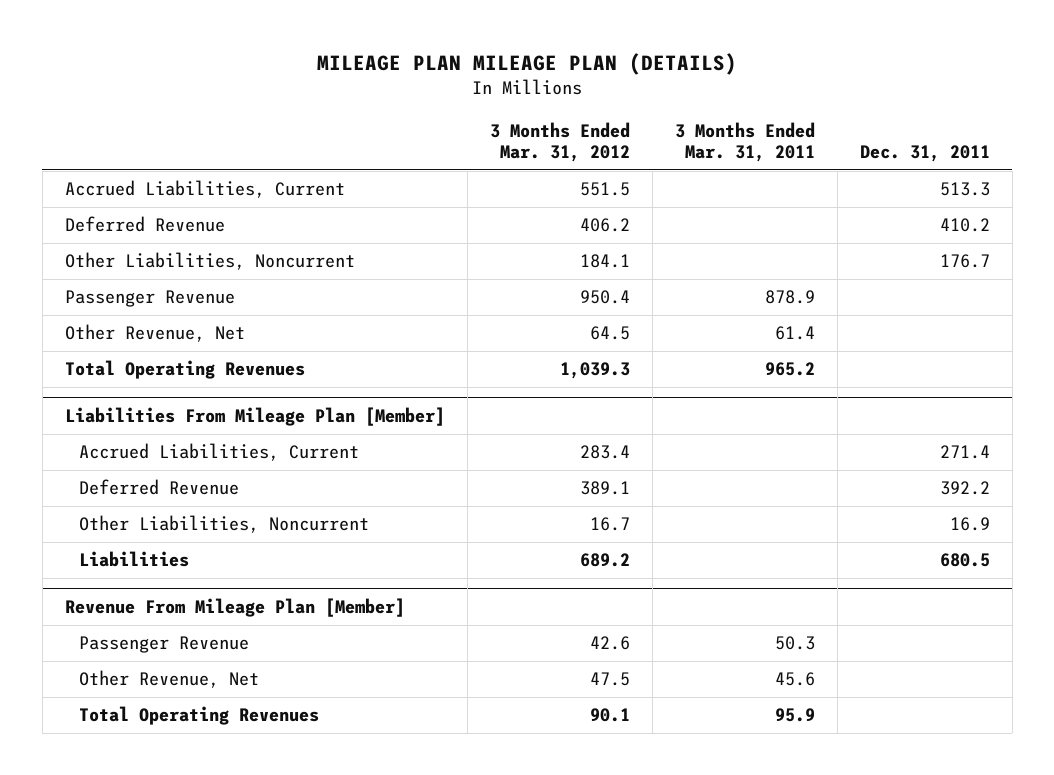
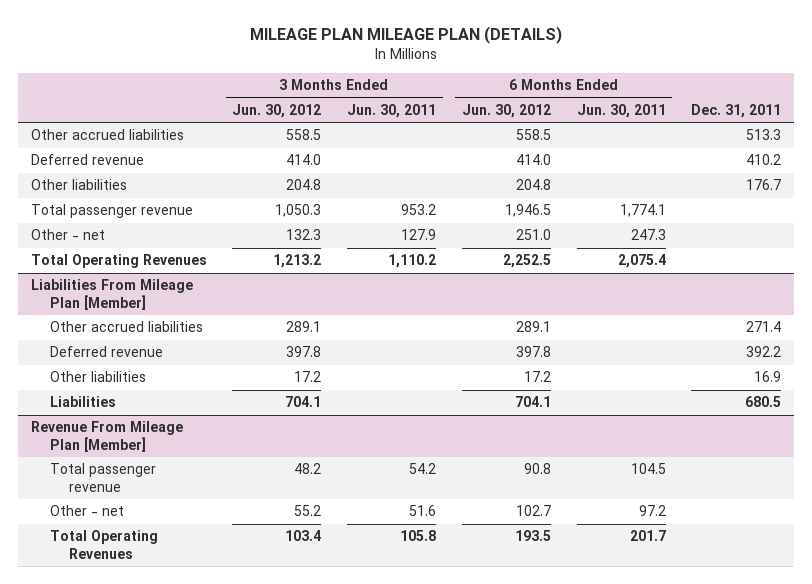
- | 3 Months Ended Mar. 31, 2012 | 3 Months Ended Mar. 31, 2011 | Dec. 31, 2011
+ | 3 Months Ended Jun. 30, 2012 | 3 Months Ended Jun. 30, 2011 | 6 Months Ended Jun. 30, 2012 | 6 Months Ended Jun. 30, 2011 | Dec. 31, 2011
- Accrued Liabilities, Current | 551.5 | | 513.3
- Deferred Revenue | 406.2 | | 410.2
- Other Liabilities, Noncurrent | 184.1 | | 176.7
- Passenger Revenue | 950.4 | 878.9 |
- Other Revenue, Net | 64.5 | 61.4 |
+ Other accrued liabilities | 558.5 | | 558.5 | | 513.3
+ Deferred revenue | 414.0 | | 414.0 | | 410.2
+ Other liabilities | 204.8 | | 204.8 | | 176.7
+ Total passenger revenue | 1,050.3 | 953.2 | 1,946.5 | 1,774.1 |
+ Other - net | 132.3 | 127.9 | 251.0 | 247.3 |
@ Liabilities From Mileage Plan [Member]
- Accrued Liabilities, Current | 283.4 | | 271.4
- Deferred Revenue | 389.1 | | 392.2
- Other Liabilities, Noncurrent | 16.7 | | 16.9
+ Other accrued liabilities | 289.1 | | 289.1 | | 271.4
+ Deferred revenue | 397.8 | | 397.8 | | 392.2
+ Other liabilities | 17.2 | | 17.2 | | 16.9
@ Revenue From Mileage Plan [Member]
- Passenger Revenue | 42.6 | 50.3 |
- Other Revenue, Net | 47.5 | 45.6 |
+ Total passenger revenue | 48.2 | 54.2 | 90.8 | 104.5 |
+ Other - net | 55.2 | 51.6 | 102.7 | 97.2 |

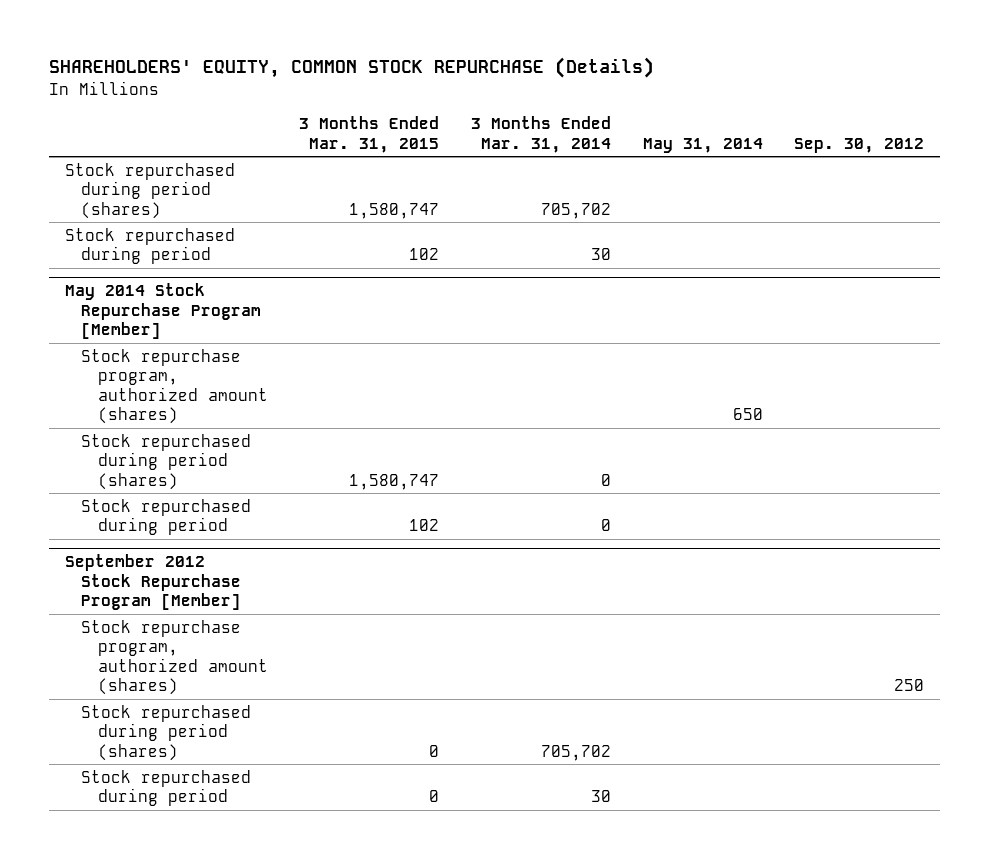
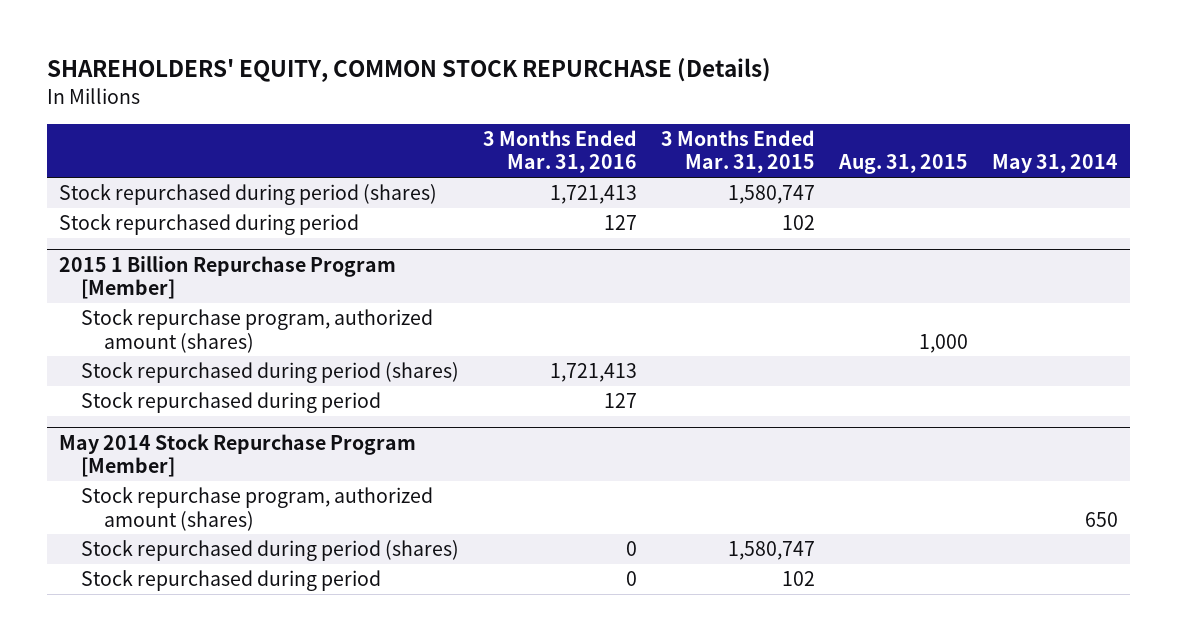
- | 3 Months Ended Mar. 31, 2015 | 3 Months Ended Mar. 31, 2014 | May 31, 2014 | Sep. 30, 2012
+ | 3 Months Ended Mar. 31, 2016 | 3 Months Ended Mar. 31, 2015 | Aug. 31, 2015 | May 31, 2014
+ 2015 1 Billion Repurchase Program [Member]
+ Stock repurchase program, authorized amount (shares) | | | 1,000 |
+ Stock repurchased during period (shares) | 1,721,413 | | |
+ Stock repurchased during period | 127 | | |
- September 2012 Stock Repurchase Program [Member]
- Stock repurchase program, authorized amount (shares) | | | | 250
- Stock repurchased during period (shares) | 0 | 705,702 | |
- Stock repurchased during period | 0 | 30 | |

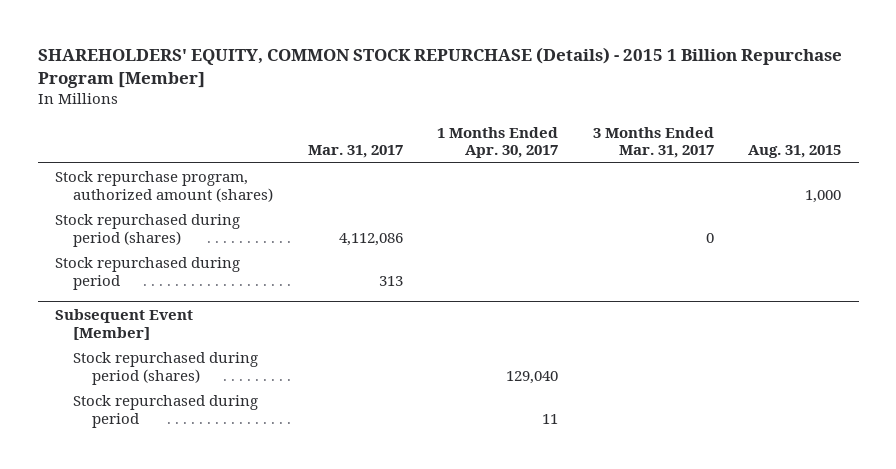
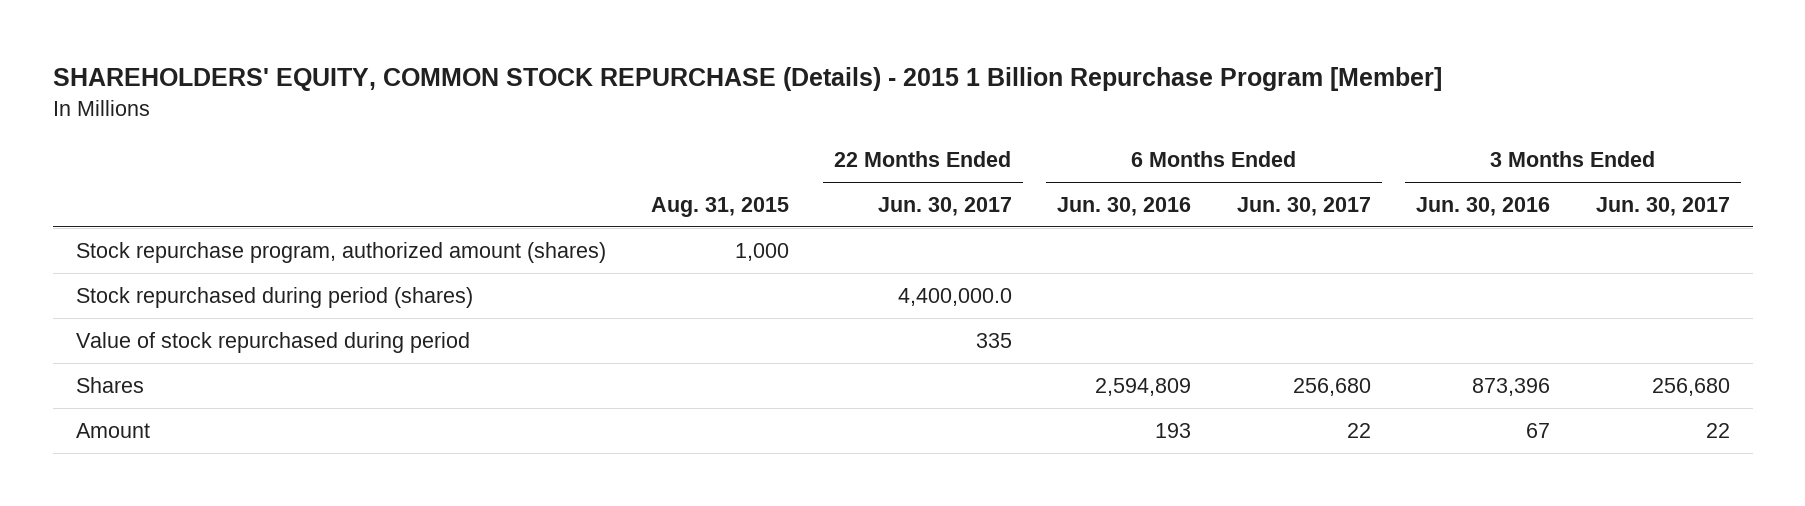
- | Mar. 31, 2017 | 1 Months Ended Apr. 30, 2017 | 3 Months Ended Mar. 31, 2017 | Aug. 31, 2015
+ | Aug. 31, 2015 | 22 Months Ended Jun. 30, 2017 | 6 Months Ended Jun. 30, 2016 | 6 Months Ended Jun. 30, 2017 | 3 Months Ended Jun. 30, 2016 | 3 Months Ended Jun. 30, 2017
- Stock repurchased during period | 313 | | |
- Subsequent Event [Member]
- Stock repurchased during period (shares) | | 129,040 | |
- Stock repurchased during period | | 11 | |
+ Value of stock repurchased during period | | 335 | | | |
+ Shares | | | 2,594,809 | 256,680 | 873,396 | 256,680
+ Amount | | | 193 | 22 | 67 | 22

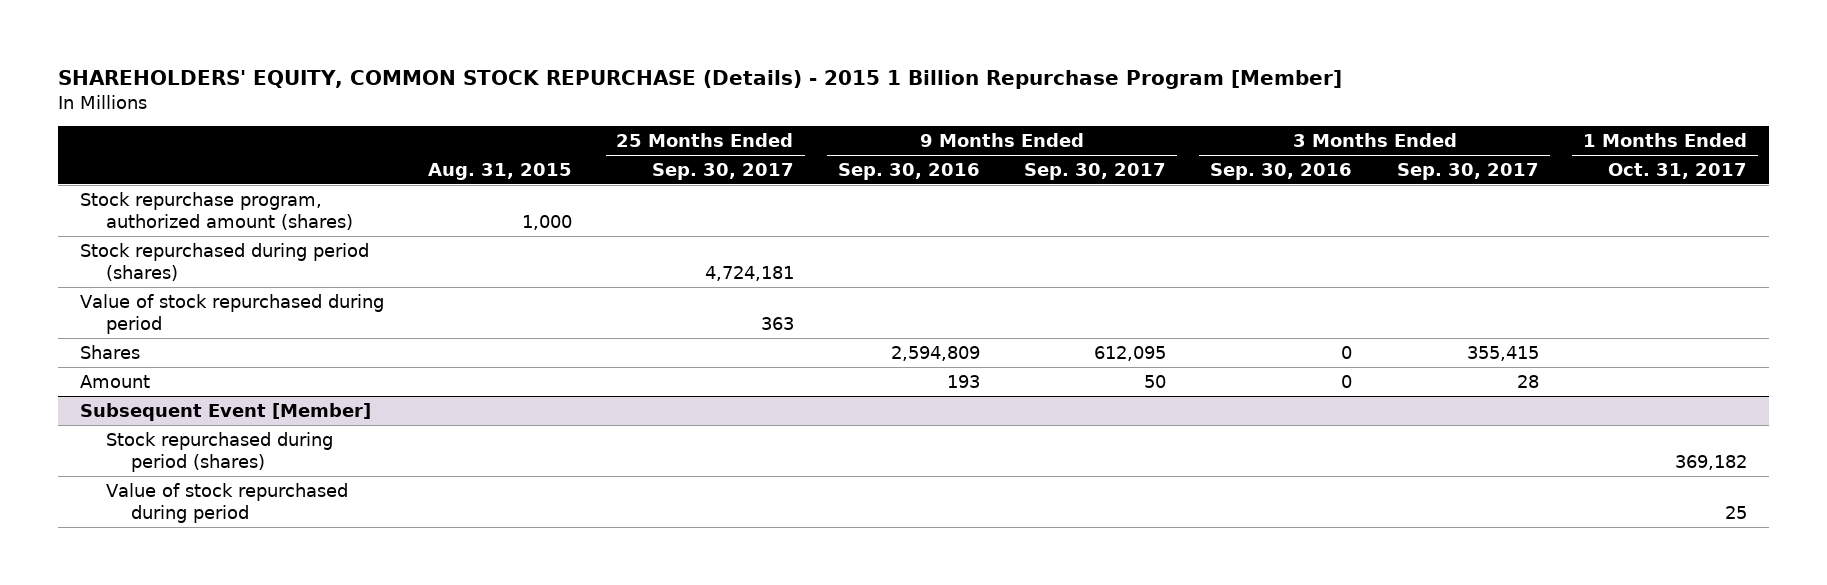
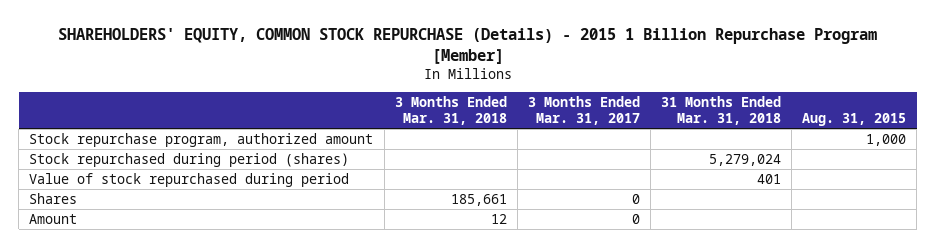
- | Aug. 31, 2015 | 25 Months Ended Sep. 30, 2017 | 9 Months Ended Sep. 30, 2016 | 9 Months Ended Sep. 30, 2017 | 3 Months Ended Sep. 30, 2016 | 3 Months Ended Sep. 30, 2017 | 1 Months Ended Oct. 31, 2017
+ | 3 Months Ended Mar. 31, 2018 | 3 Months Ended Mar. 31, 2017 | 31 Months Ended Mar. 31, 2018 | Aug. 31, 2015
- Stock repurchase program, authorized amount (shares) | 1,000 | | | | | |
+ Stock repurchase program, authorized amount | | | | 1,000
- Subsequent Event [Member]
- Stock repurchased during period (shares) | | | | | | | 369,182
- Value of stock repurchased during period | | | | | | | 25

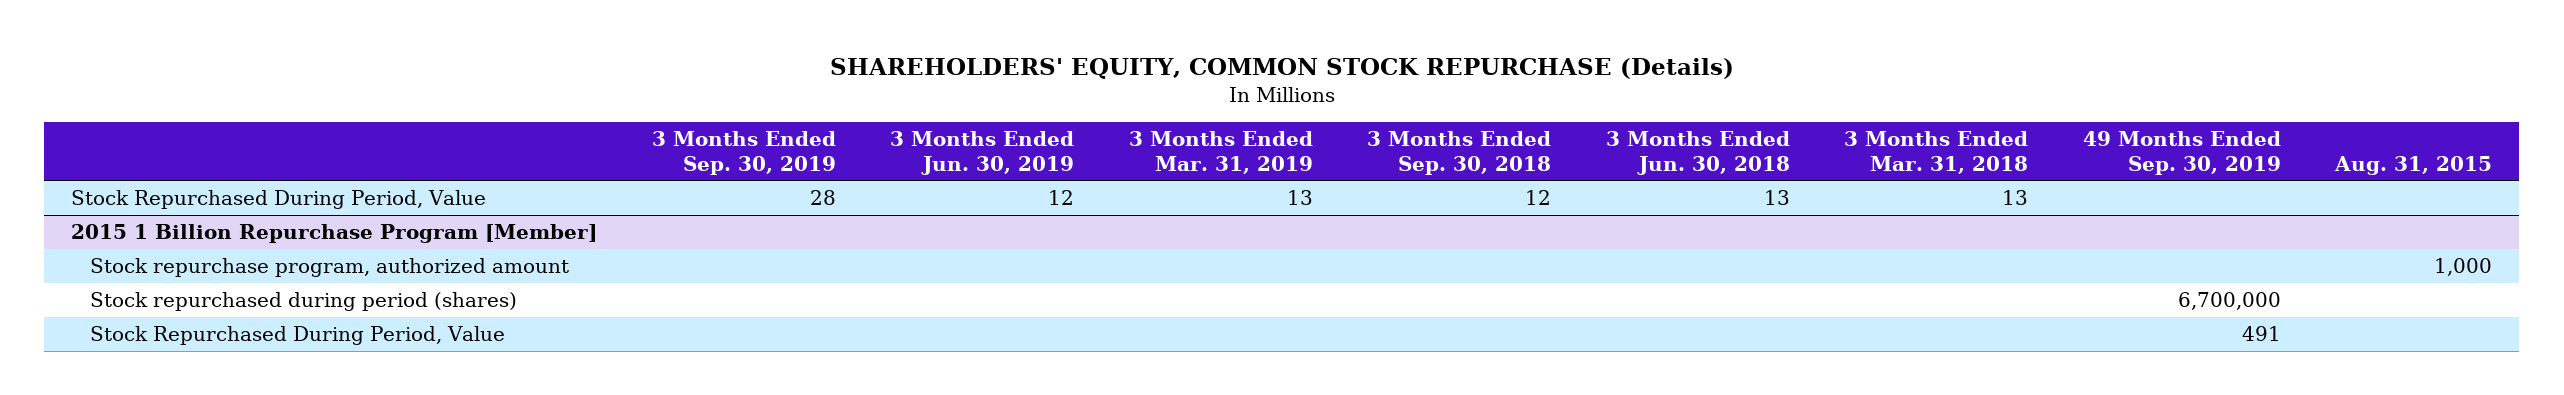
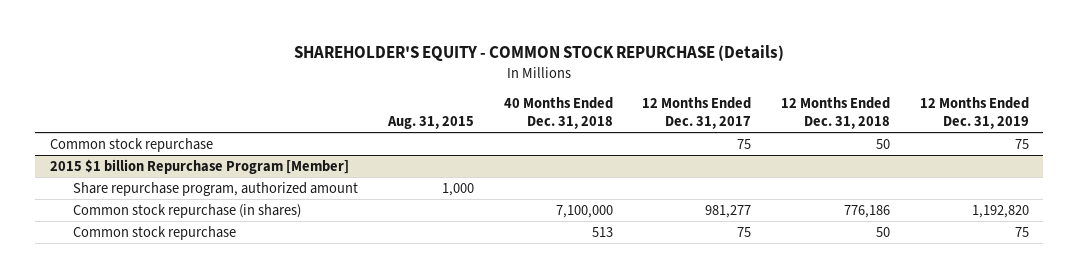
- SHAREHOLDERS' EQUITY, COMMON STOCK REPURCHASE (Details)
+ SHAREHOLDER'S EQUITY - COMMON STOCK REPURCHASE (Details)
- | 3 Months Ended Sep. 30, 2019 | 3 Months Ended Jun. 30, 2019 | 3 Months Ended Mar. 31, 2019 | 3 Months Ended Sep. 30, 2018 | 3 Months Ended Jun. 30, 2018 | 3 Months Ended Mar. 31, 2018 | 49 Months Ended Sep. 30, 2019 | Aug. 31, 2015
+ | Aug. 31, 2015 | 40 Months Ended Dec. 31, 2018 | 12 Months Ended Dec. 31, 2017 | 12 Months Ended Dec. 31, 2018 | 12 Months Ended Dec. 31, 2019
- Stock Repurchased During Period, Value | 28 | 12 | 13 | 12 | 13 | 13 | |
- 2015 1 Billion Repurchase Program [Member]
- Stock repurchase program, authorized amount | | | | | | | | 1,000
- Stock repurchased during period (shares) | | | | | | | 6,700,000 |
- Stock Repurchased During Period, Value | | | | | | | 491 |
+ Common stock repurchase | | | 75 | 50 | 75
+ 2015 $1 billion Repurchase Program [Member]
+ Share repurchase program, authorized amount | 1,000 | | | |
+ Common stock repurchase (in shares) | | 7,100,000 | 981,277 | 776,186 | 1,192,820
+ Common stock repurchase | | 513 | 75 | 50 | 75

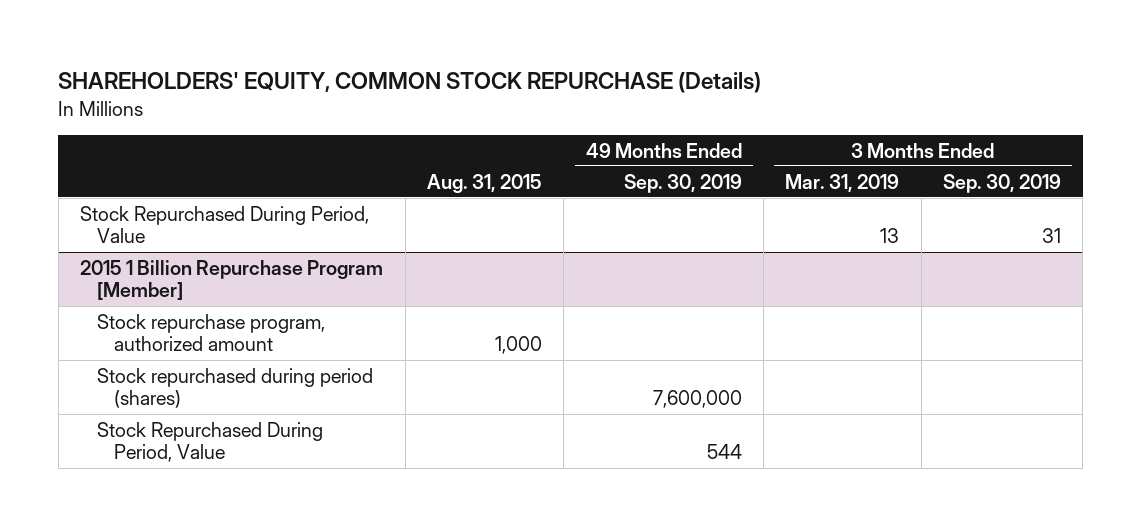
- SHAREHOLDER'S EQUITY - COMMON STOCK REPURCHASE (Details)
+ SHAREHOLDERS' EQUITY, COMMON STOCK REPURCHASE (Details)
- | Aug. 31, 2015 | 40 Months Ended Dec. 31, 2018 | 12 Months Ended Dec. 31, 2017 | 12 Months Ended Dec. 31, 2018 | 12 Months Ended Dec. 31, 2019
+ | Aug. 31, 2015 | 49 Months Ended Sep. 30, 2019 | 3 Months Ended Mar. 31, 2019 | 3 Months Ended Sep. 30, 2019
- Common stock repurchase | | | 75 | 50 | 75
- 2015 $1 billion Repurchase Program [Member]
- Share repurchase program, authorized amount | 1,000 | | | |
- Common stock repurchase (in shares) | | 7,100,000 | 981,277 | 776,186 | 1,192,820
- Common stock repurchase | | 513 | 75 | 50 | 75
+ Stock Repurchased During Period, Value | | | 13 | 31
+ 2015 1 Billion Repurchase Program [Member]
+ Stock repurchase program, authorized amount | 1,000 | | |
+ Stock repurchased during period (shares) | | 7,600,000 | |
+ Stock Repurchased During Period, Value | | 544 | |

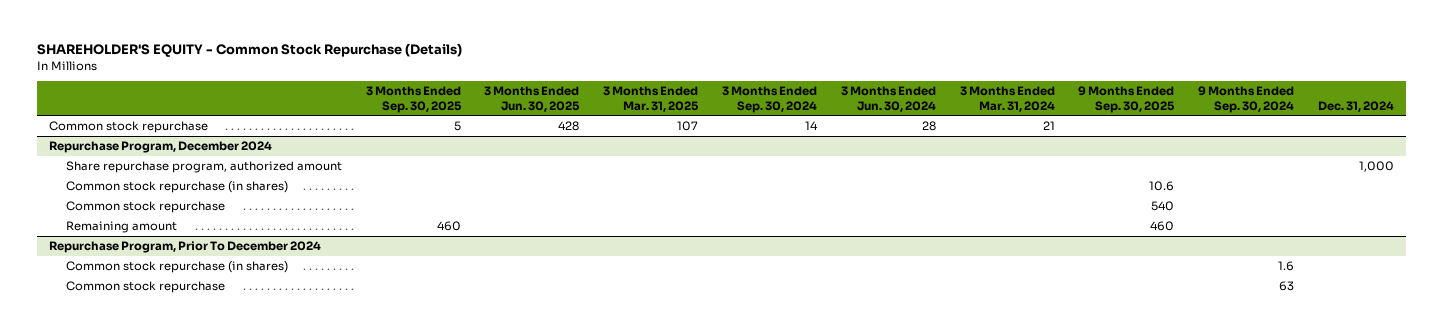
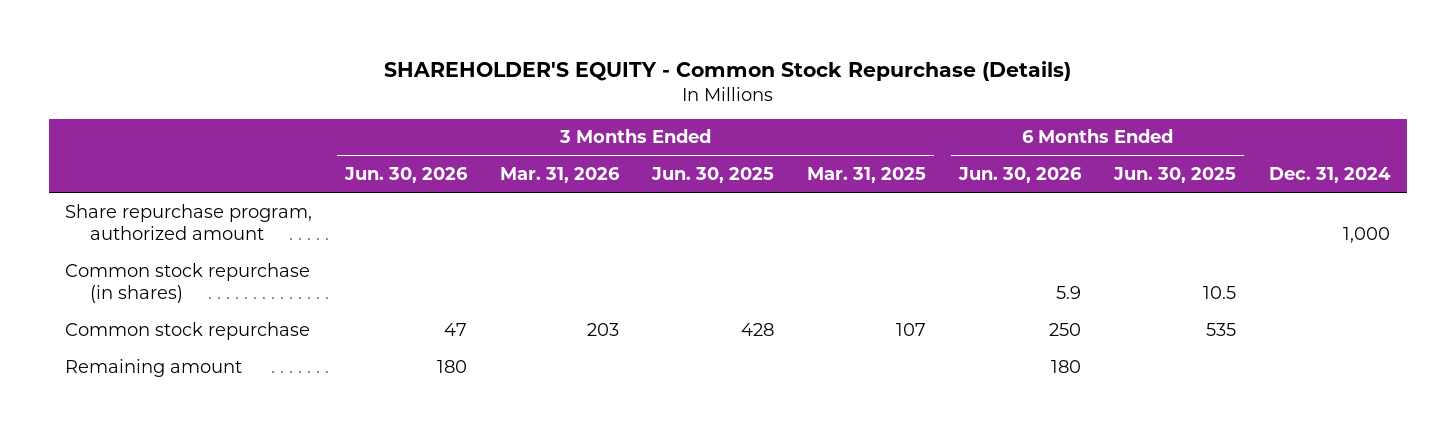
- | 3 Months Ended Sep. 30, 2025 | 3 Months Ended Jun. 30, 2025 | 3 Months Ended Mar. 31, 2025 | 3 Months Ended Sep. 30, 2024 | 3 Months Ended Jun. 30, 2024 | 3 Months Ended Mar. 31, 2024 | 9 Months Ended Sep. 30, 2025 | 9 Months Ended Sep. 30, 2024 | Dec. 31, 2024
+ | 3 Months Ended Jun. 30, 2026 | 3 Months Ended Mar. 31, 2026 | 3 Months Ended Jun. 30, 2025 | 3 Months Ended Mar. 31, 2025 | 6 Months Ended Jun. 30, 2026 | 6 Months Ended Jun. 30, 2025 | Dec. 31, 2024
+ Share repurchase program, authorized amount | | | | | | | 1,000
+ Common stock repurchase (in shares) | | | | | 5.9 | 10.5 |
- Repurchase Program, December 2024
- Share repurchase program, authorized amount | | | | | | | | | 1,000
- Common stock repurchase (in shares) | | | | | | | 10.6 | |
- Common stock repurchase | | | | | | | 540 | |
- Remaining amount | 460 | | | | | | 460 | |
- Repurchase Program, Prior To December 2024
- Common stock repurchase (in shares) | | | | | | | | 1.6 |
- Common stock repurchase | | | | | | | | 63 |
+ Remaining amount | 180 | | | | 180 | |

